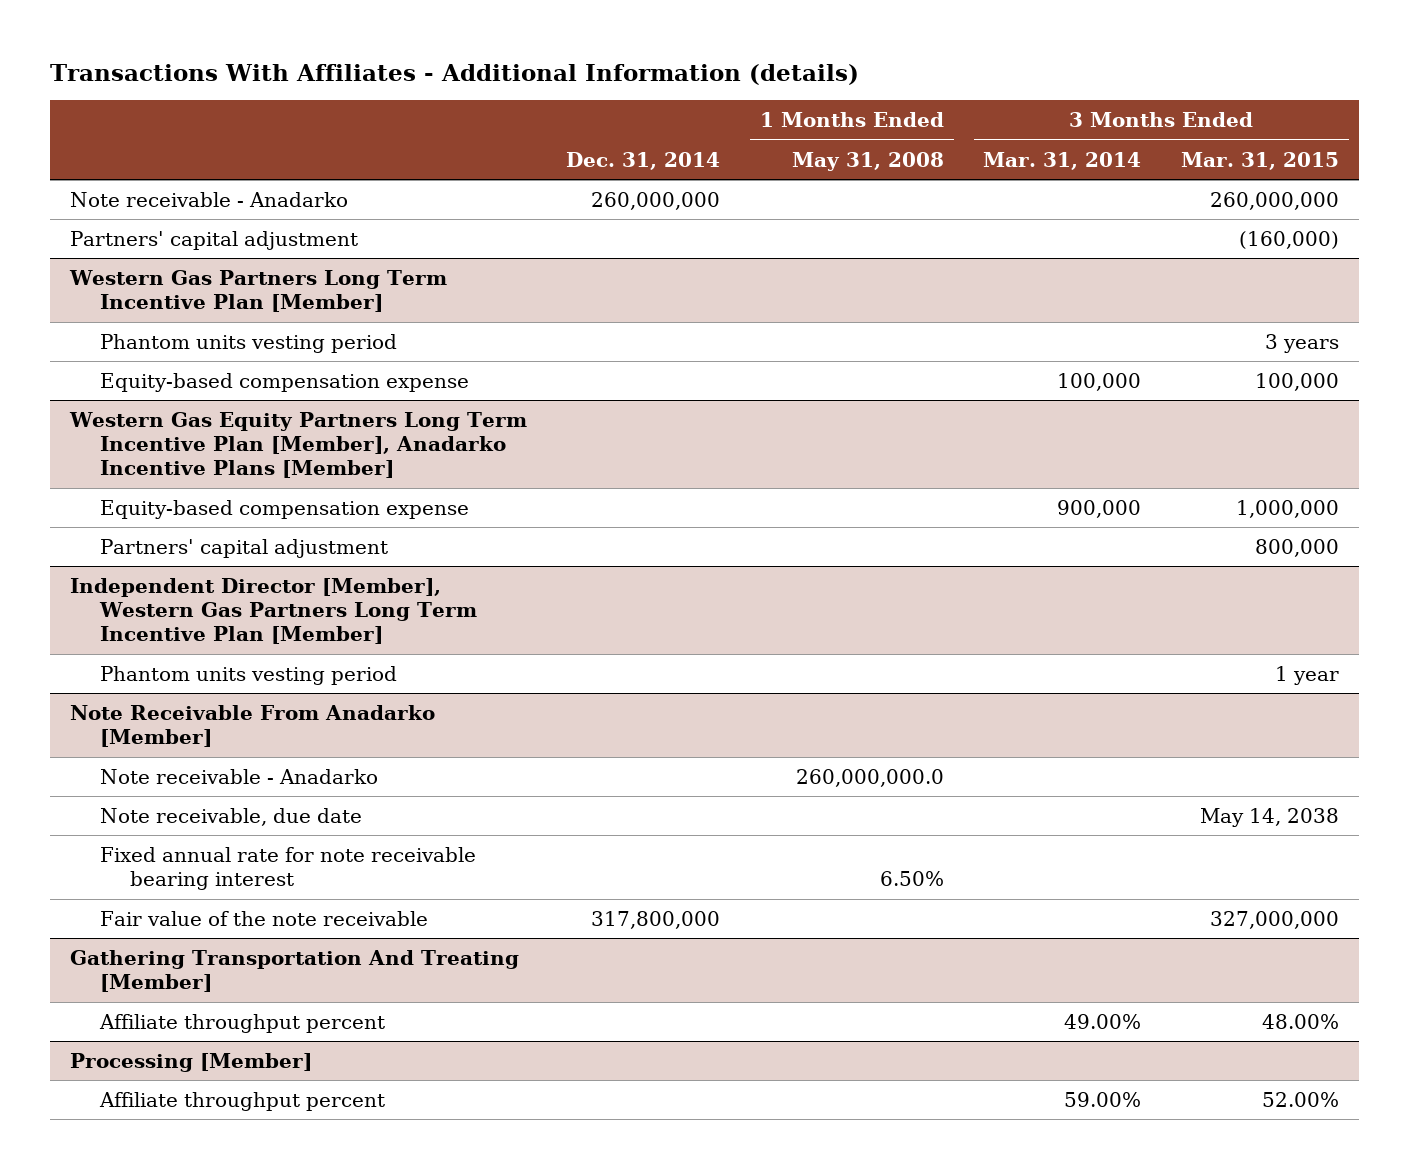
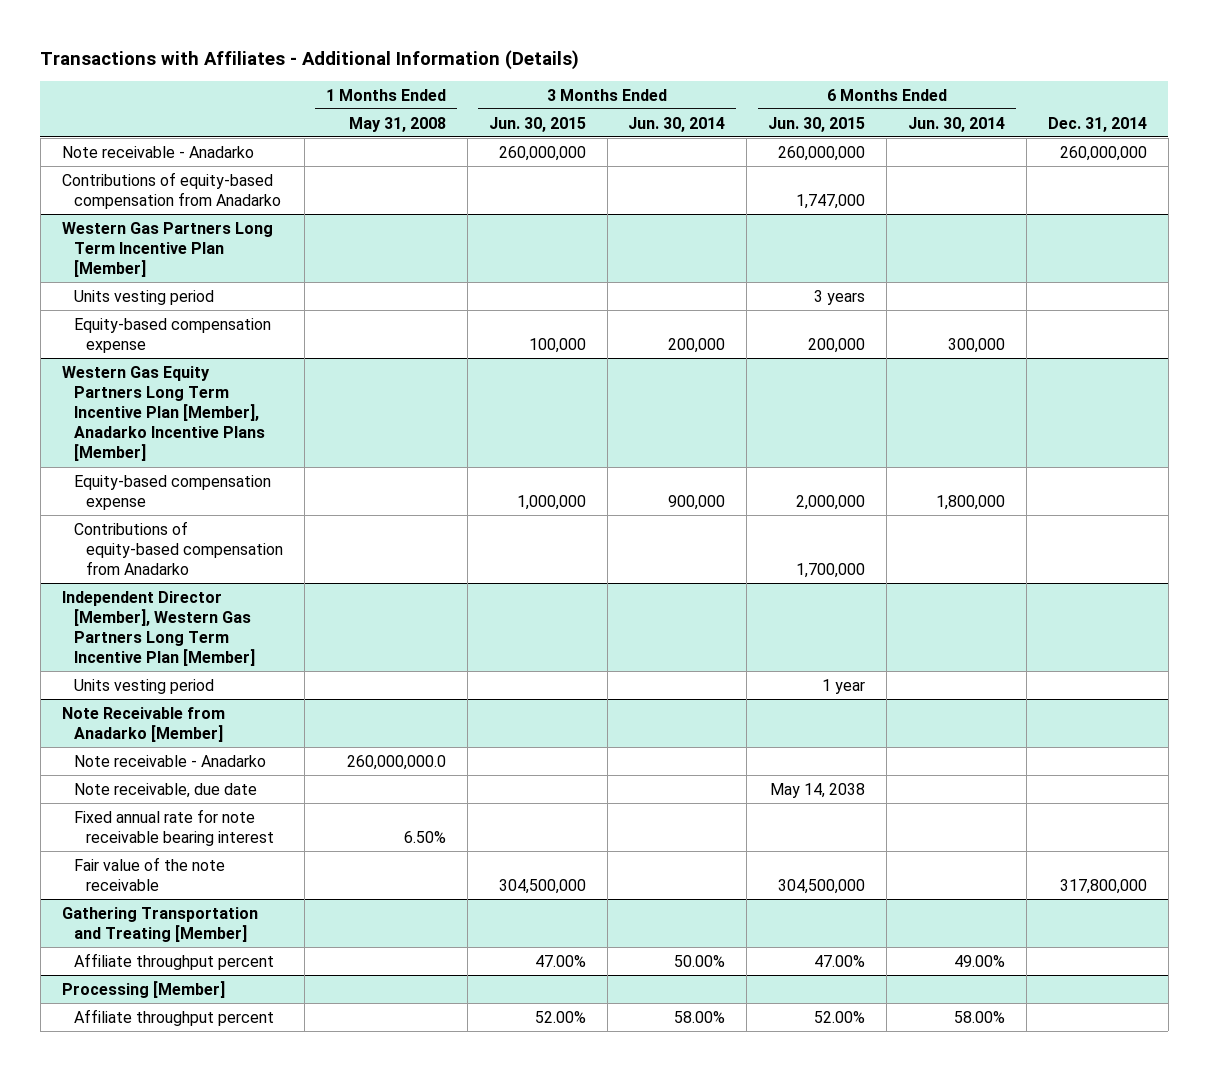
- Transactions With Affiliates - Additional Information (details)
+ Transactions with Affiliates - Additional Information (Details)
- | Dec. 31, 2014 | 1 Months Ended May 31, 2008 | 3 Months Ended Mar. 31, 2014 | 3 Months Ended Mar. 31, 2015
+ | 1 Months Ended May 31, 2008 | 3 Months Ended Jun. 30, 2015 | 3 Months Ended Jun. 30, 2014 | 6 Months Ended Jun. 30, 2015 | 6 Months Ended Jun. 30, 2014 | Dec. 31, 2014
- Partners' capital adjustment | | | | (160,000)
+ Contributions of equity-based compensation from Anadarko | | | | 1,747,000 | |
@ Western Gas Partners Long Term Incentive Plan [Member]
- Phantom units vesting period | | | | 3 years
+ Units vesting period | | | | 3 years | |
@ Western Gas Equity Partners Long Term Incentive Plan [Member], Anadarko Incentive Plans [Member]
- Partners' capital adjustment | | | | 800,000
+ Contributions of equity-based compensation from Anadarko | | | | 1,700,000 | |
@ Independent Director [Member], Western Gas Partners Long Term Incentive Plan [Member]
- Phantom units vesting period | | | | 1 year
- Note Receivable From Anadarko [Member]
@ Independent Director [Member], Western Gas Partners Long Term Incentive Plan [Member]
+ Units vesting period | | | | 1 year | |
+ Note Receivable from Anadarko [Member]
- Gathering Transportation And Treating [Member]
+ Gathering Transportation and Treating [Member]

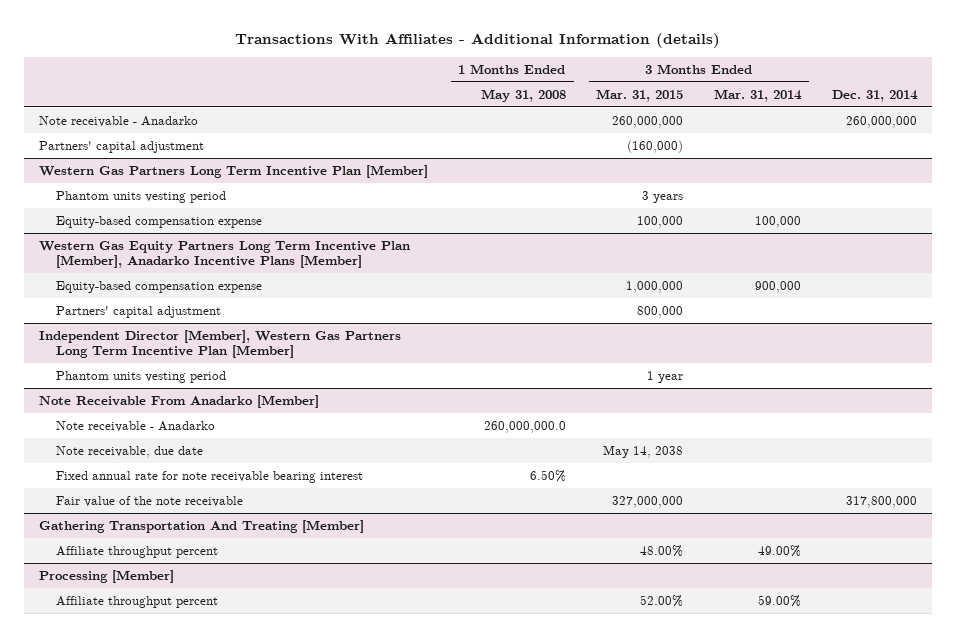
- Transactions with Affiliates - Additional Information (Details)
+ Transactions With Affiliates - Additional Information (details)
- | 1 Months Ended May 31, 2008 | 3 Months Ended Jun. 30, 2015 | 3 Months Ended Jun. 30, 2014 | 6 Months Ended Jun. 30, 2015 | 6 Months Ended Jun. 30, 2014 | Dec. 31, 2014
+ | 1 Months Ended May 31, 2008 | 3 Months Ended Mar. 31, 2015 | 3 Months Ended Mar. 31, 2014 | Dec. 31, 2014
- Contributions of equity-based compensation from Anadarko | | | | 1,747,000 | |
+ Partners' capital adjustment | | (160,000) | |
@ Western Gas Partners Long Term Incentive Plan [Member]
- Units vesting period | | | | 3 years | |
+ Phantom units vesting period | | 3 years | |
@ Western Gas Equity Partners Long Term Incentive Plan [Member], Anadarko Incentive Plans [Member]
- Contributions of equity-based compensation from Anadarko | | | | 1,700,000 | |
+ Partners' capital adjustment | | 800,000 | |
@ Independent Director [Member], Western Gas Partners Long Term Incentive Plan [Member]
- Units vesting period | | | | 1 year | |
- Note Receivable from Anadarko [Member]
@ Independent Director [Member], Western Gas Partners Long Term Incentive Plan [Member]
+ Phantom units vesting period | | 1 year | |
+ Note Receivable From Anadarko [Member]
- Gathering Transportation and Treating [Member]
+ Gathering Transportation And Treating [Member]

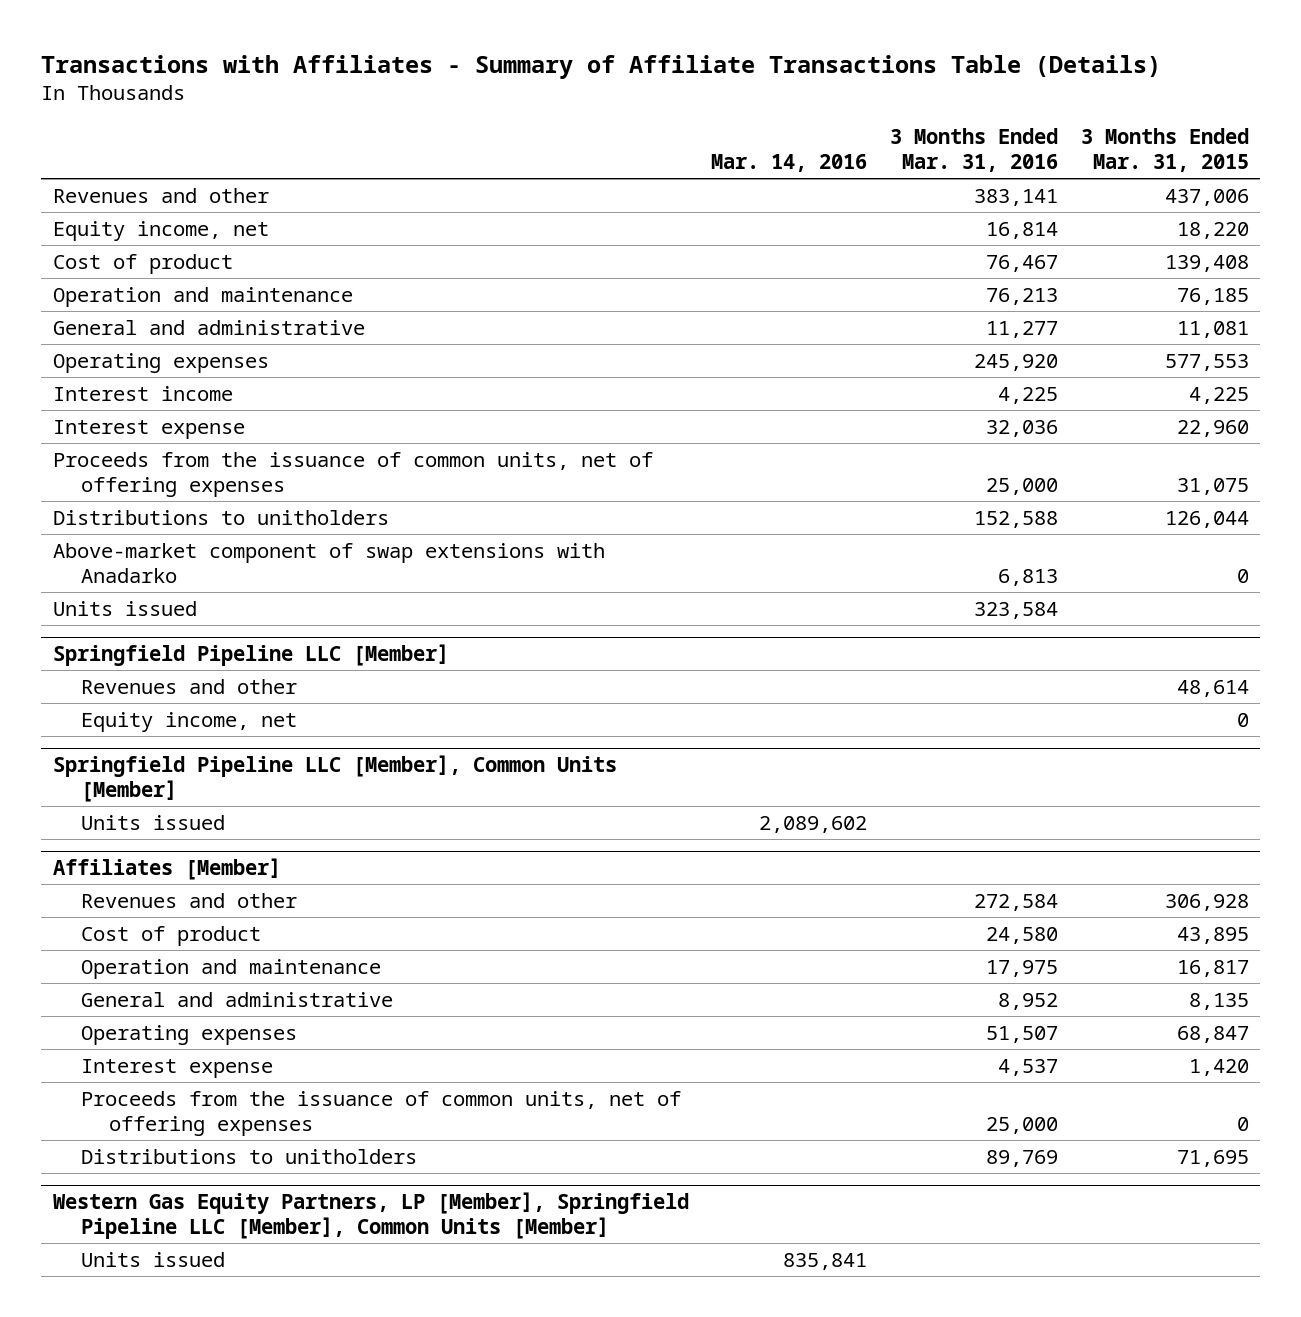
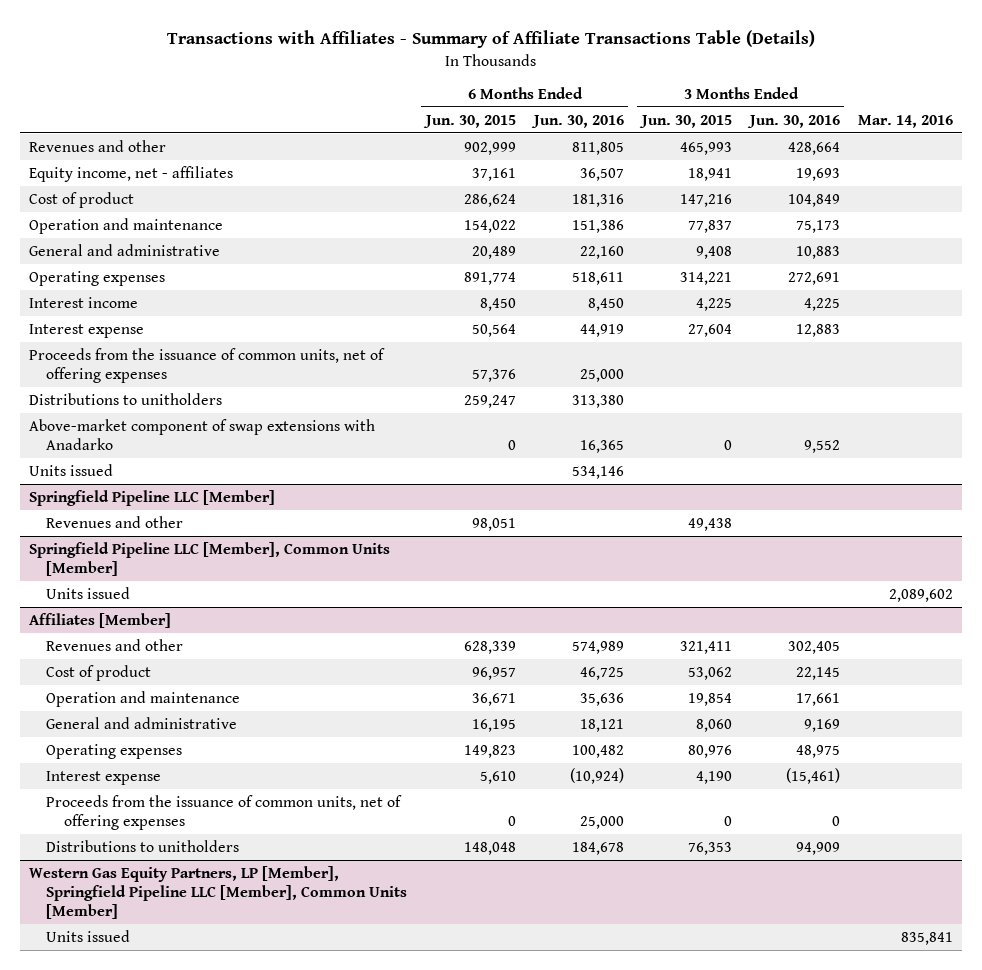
- | Mar. 14, 2016 | 3 Months Ended Mar. 31, 2016 | 3 Months Ended Mar. 31, 2015
+ | 6 Months Ended Jun. 30, 2015 | 6 Months Ended Jun. 30, 2016 | 3 Months Ended Jun. 30, 2015 | 3 Months Ended Jun. 30, 2016 | Mar. 14, 2016
- Equity income, net | | 16,814 | 18,220
+ Equity income, net - affiliates | 37,161 | 36,507 | 18,941 | 19,693 |
@ Springfield Pipeline LLC [Member]
- Equity income, net | | | 0

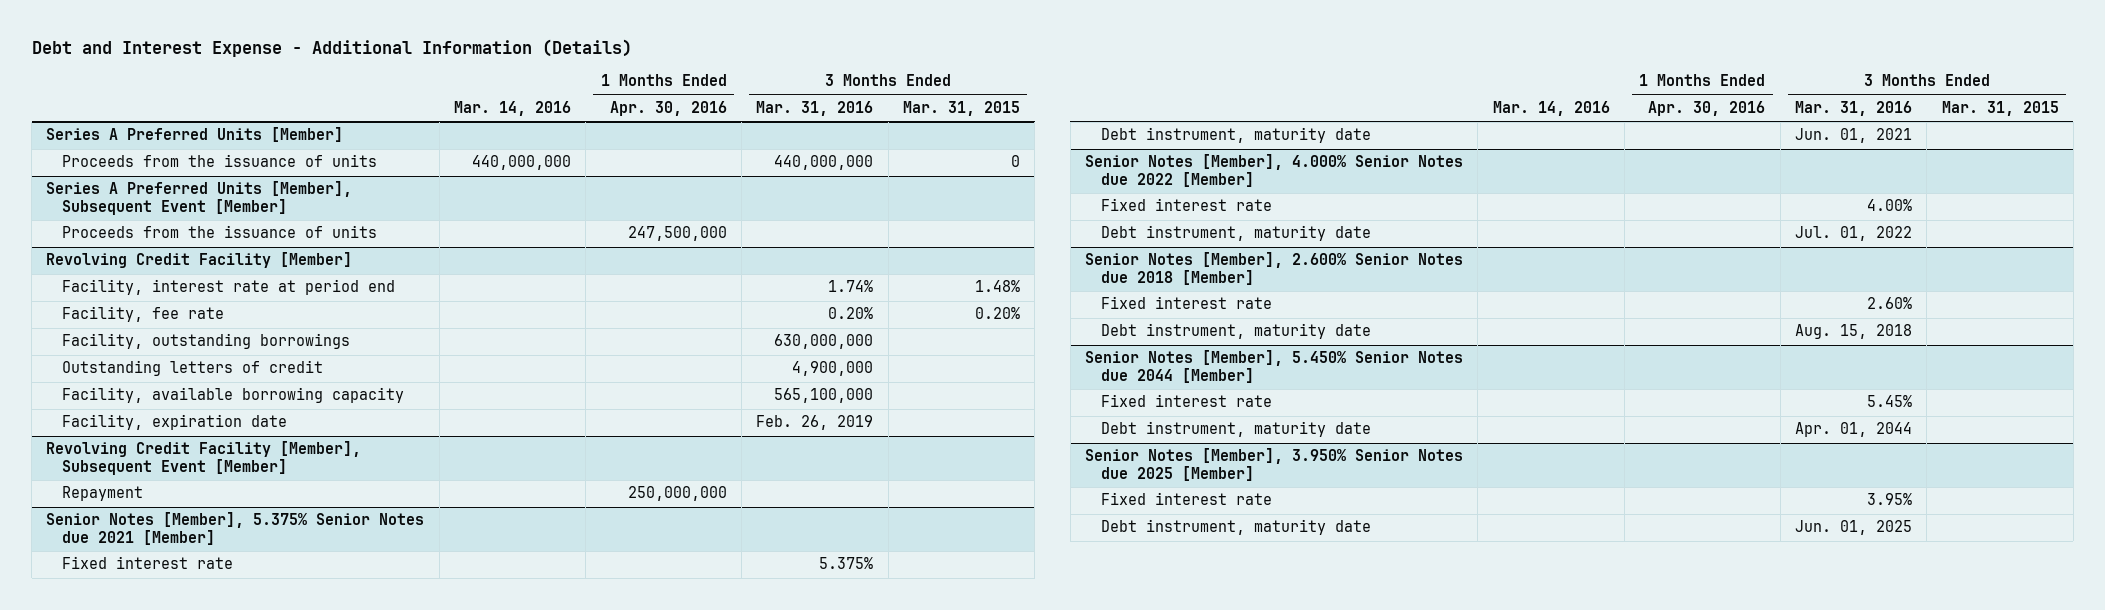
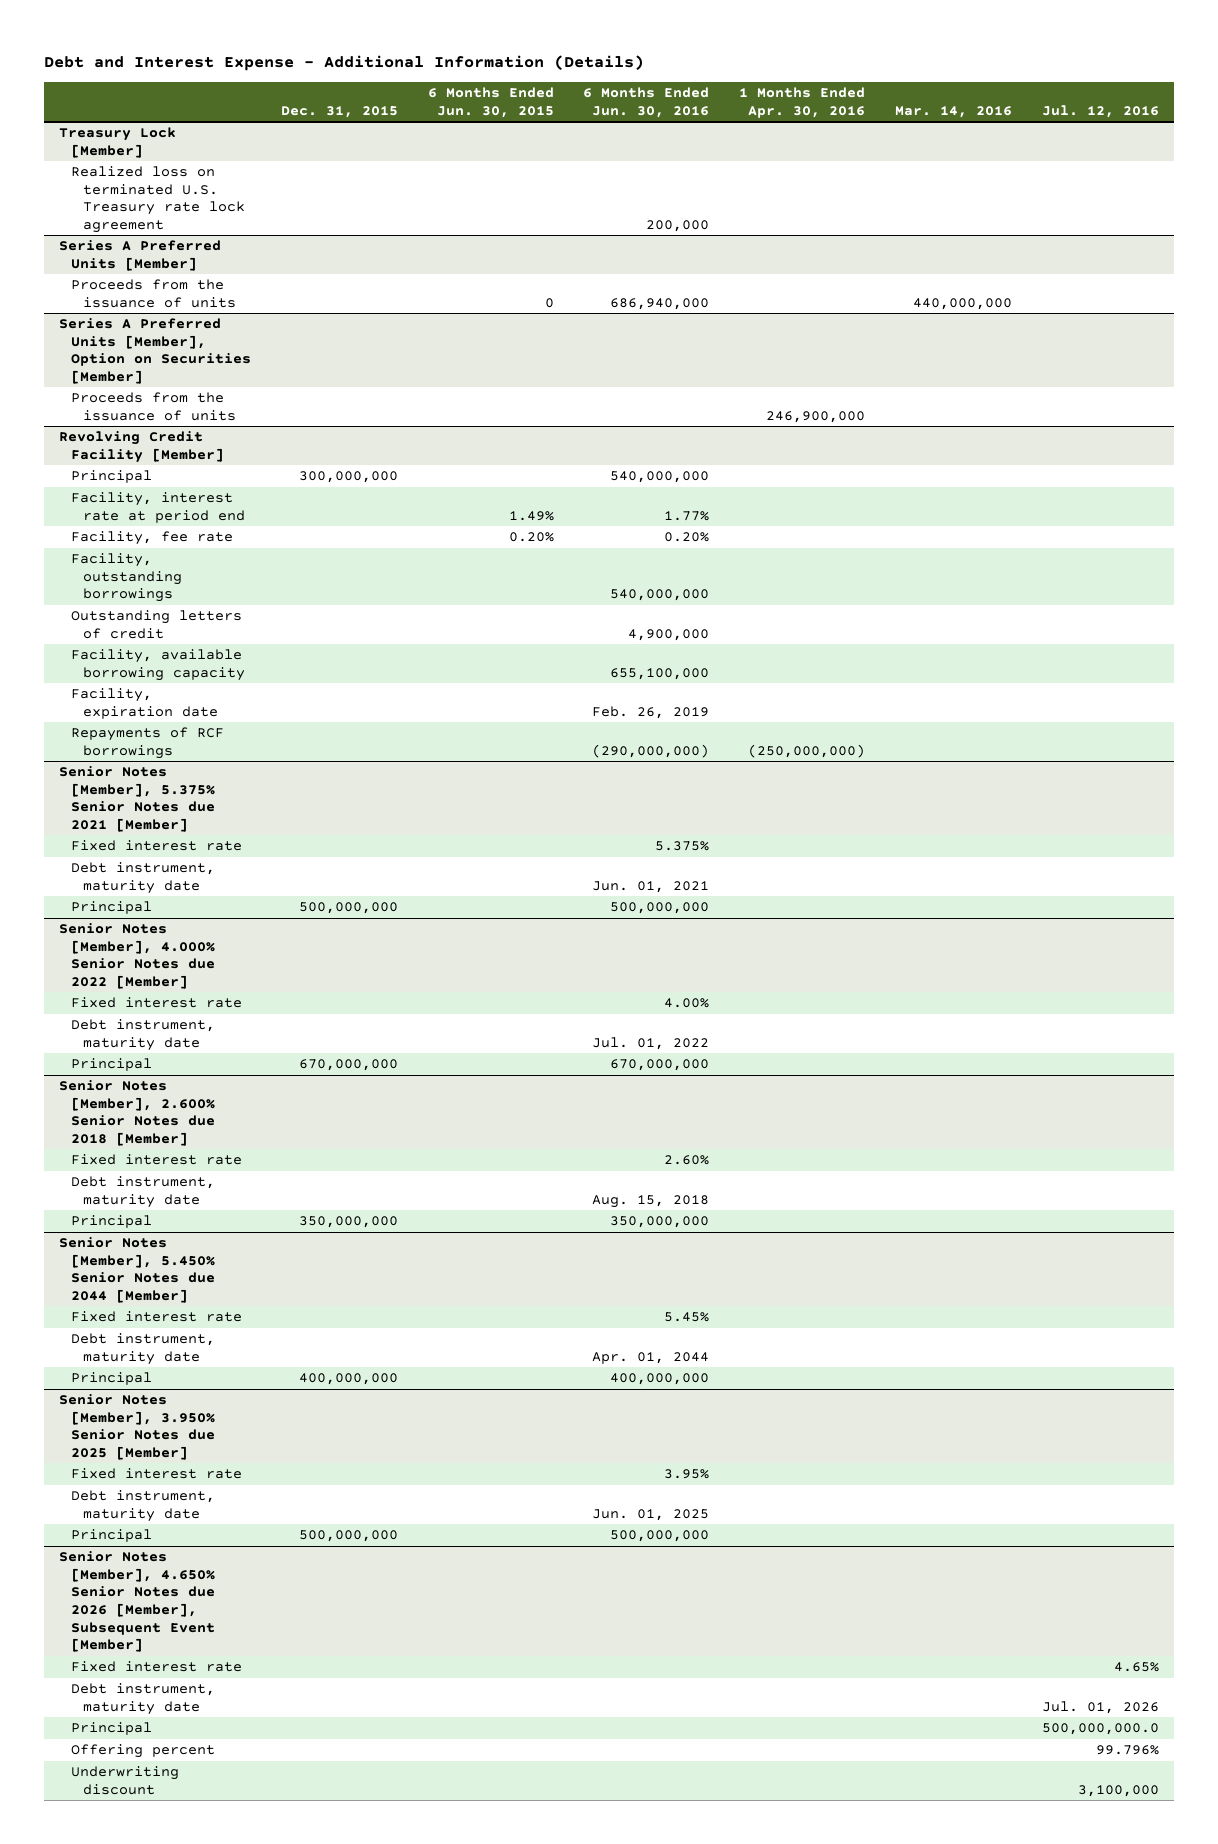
- | Mar. 14, 2016 | 1 Months Ended Apr. 30, 2016 | 3 Months Ended Mar. 31, 2016 | 3 Months Ended Mar. 31, 2015
+ | Dec. 31, 2015 | 6 Months Ended Jun. 30, 2015 | 6 Months Ended Jun. 30, 2016 | 1 Months Ended Apr. 30, 2016 | Mar. 14, 2016 | Jul. 12, 2016
+ Treasury Lock [Member]
+ Realized loss on terminated U.S. Treasury rate lock agreement | | | 200,000 | | |
- Series A Preferred Units [Member], Subsequent Event [Member]
- Proceeds from the issuance of units | | 247,500,000 | |
+ Series A Preferred Units [Member], Option on Securities [Member]
+ Proceeds from the issuance of units | | | | 246,900,000 | |
@ Revolving Credit Facility [Member]
+ Principal | 300,000,000 | | 540,000,000 | | |
- Revolving Credit Facility [Member], Subsequent Event [Member]
- Repayment | | 250,000,000 | |
@ Revolving Credit Facility [Member]
+ Repayments of RCF borrowings | | | (290,000,000) | (250,000,000) | |
@ Senior Notes [Member], 5.375% Senior Notes due 2021 [Member]
+ Principal | 500,000,000 | | 500,000,000 | | |
@ Senior Notes [Member], 4.000% Senior Notes due 2022 [Member]
+ Principal | 670,000,000 | | 670,000,000 | | |
@ Senior Notes [Member], 2.600% Senior Notes due 2018 [Member]
+ Principal | 350,000,000 | | 350,000,000 | | |
@ Senior Notes [Member], 5.450% Senior Notes due 2044 [Member]
+ Principal | 400,000,000 | | 400,000,000 | | |
@ Senior Notes [Member], 3.950% Senior Notes due 2025 [Member]
+ Principal | 500,000,000 | | 500,000,000 | | |
+ Senior Notes [Member], 4.650% Senior Notes due 2026 [Member], Subsequent Event [Member]
+ Fixed interest rate | | | | | | 4.65%
+ Debt instrument, maturity date | | | | | | Jul. 01, 2026
+ Principal | | | | | | 500,000,000.0
+ Offering percent | | | | | | 99.796%
+ Underwriting discount | | | | | | 3,100,000

